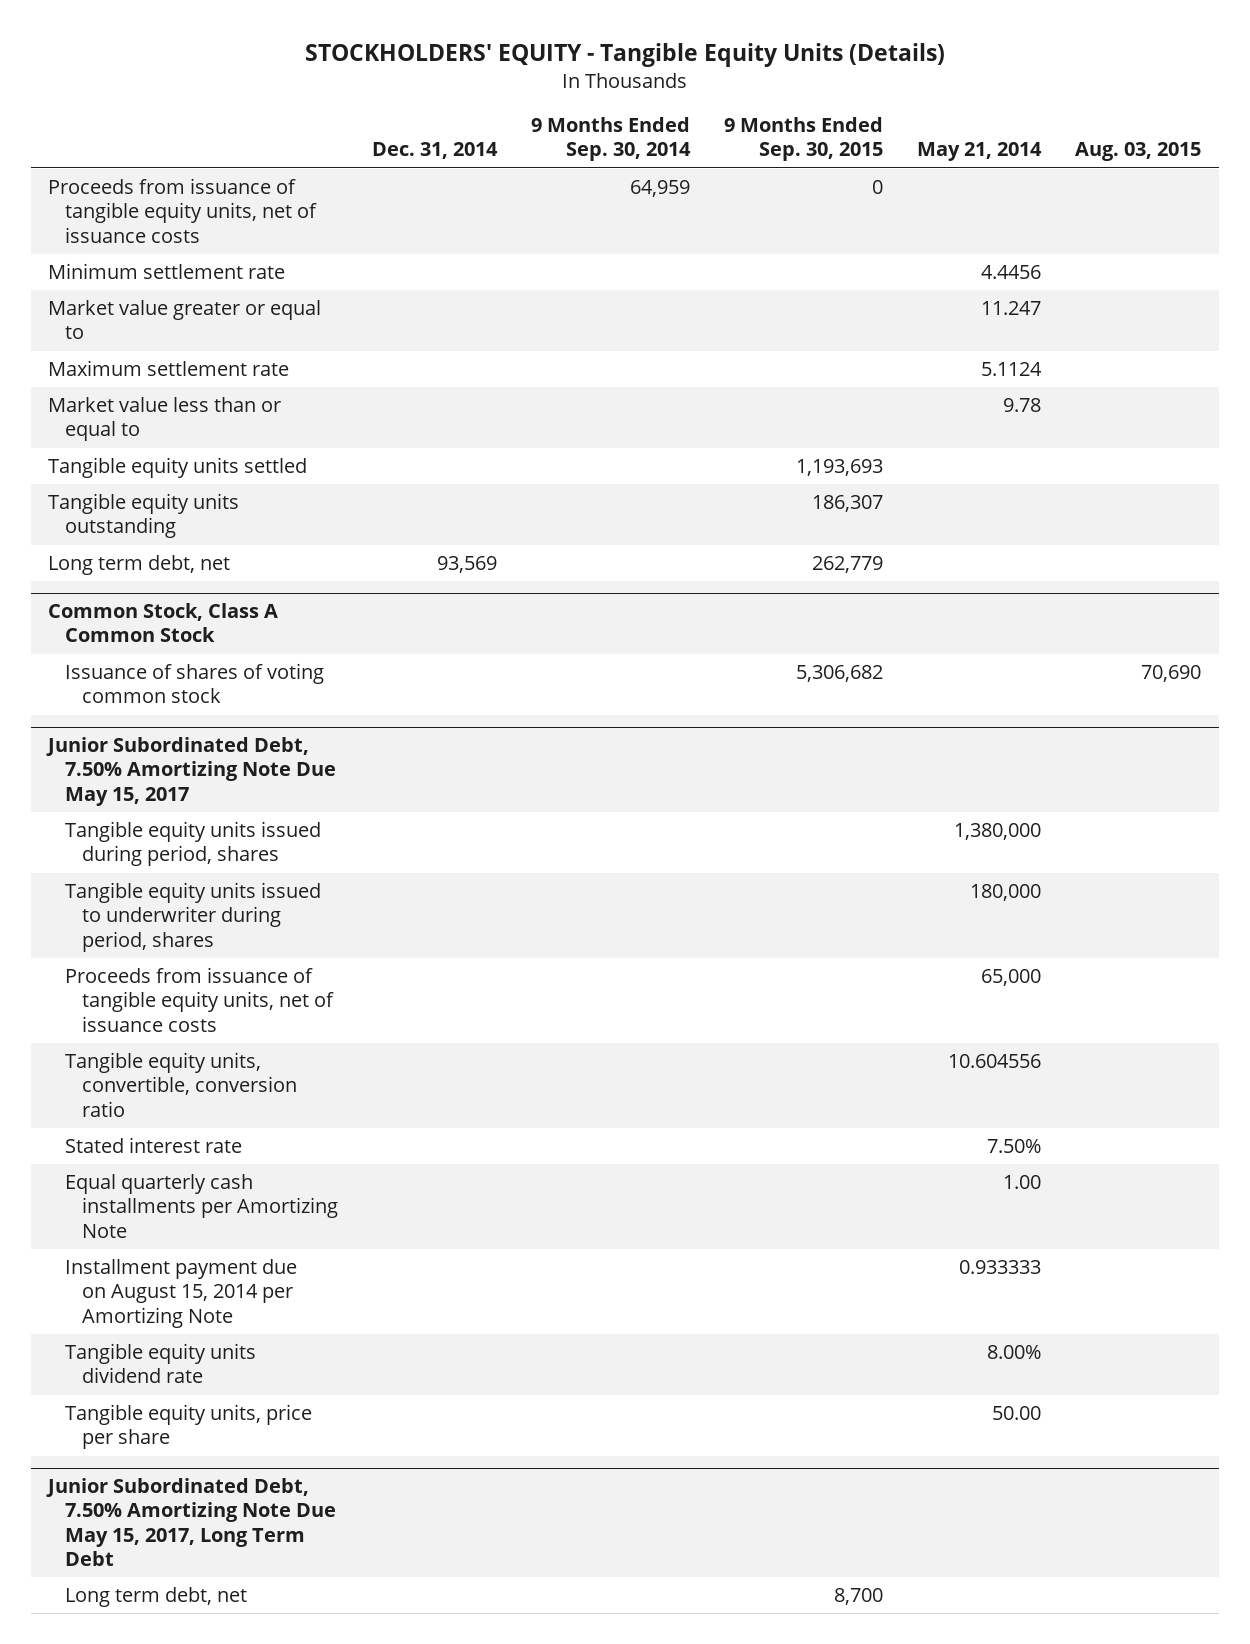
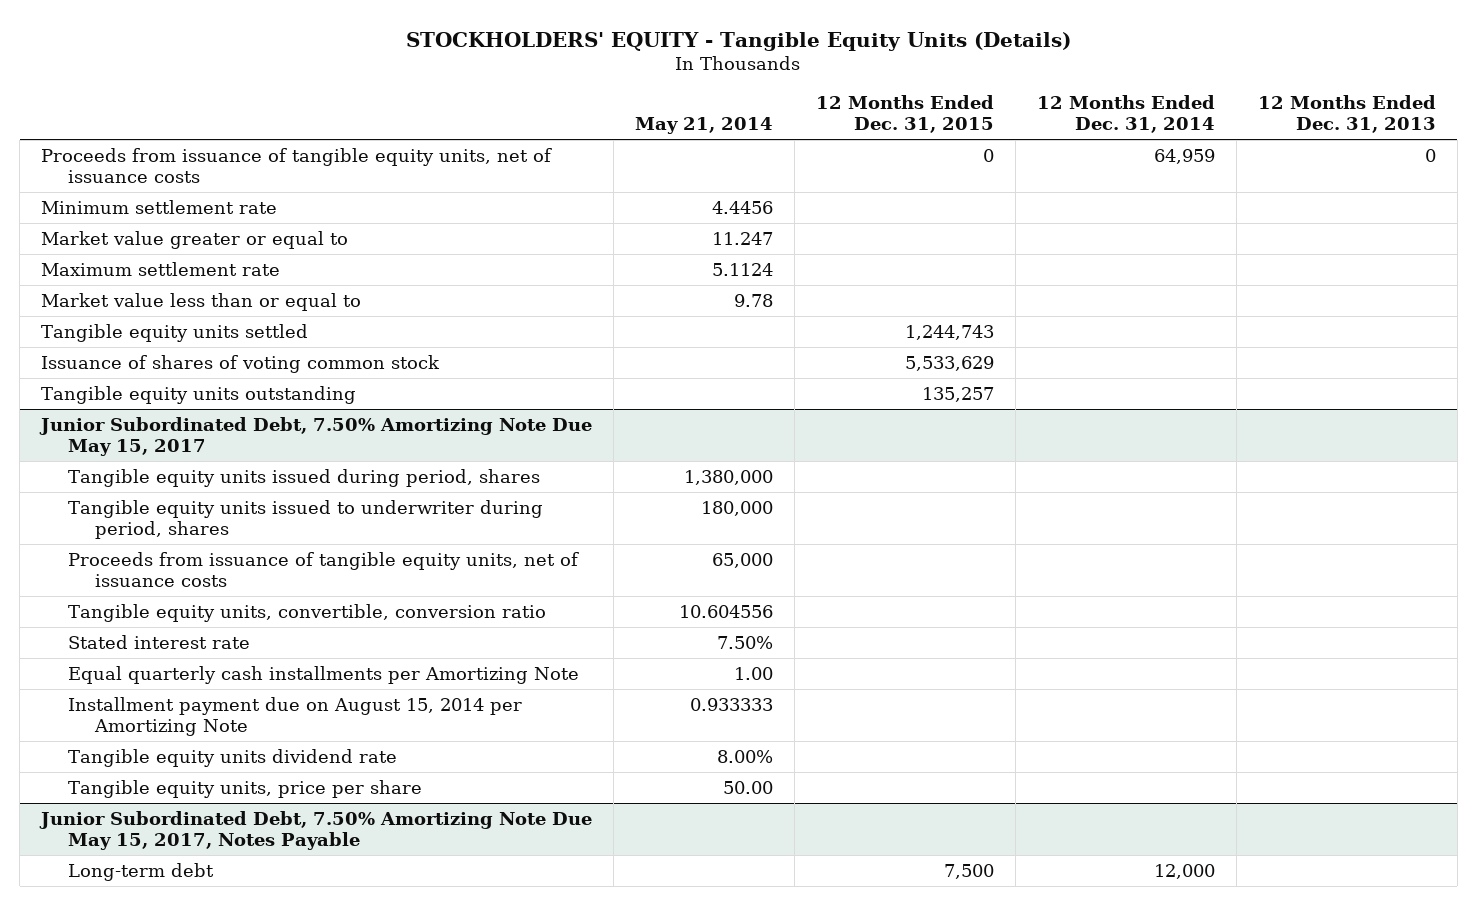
- | Dec. 31, 2014 | 9 Months Ended Sep. 30, 2014 | 9 Months Ended Sep. 30, 2015 | May 21, 2014 | Aug. 03, 2015
+ | May 21, 2014 | 12 Months Ended Dec. 31, 2015 | 12 Months Ended Dec. 31, 2014 | 12 Months Ended Dec. 31, 2013
- Long term debt, net | 93,569 | | 262,779 | |
- Common Stock, Class A Common Stock
moved down: Tangible equity units outstanding | | 135,257 | |
- Junior Subordinated Debt, 7.50% Amortizing Note Due May 15, 2017, Long Term Debt
- Long term debt, net | | | 8,700 | |
+ Junior Subordinated Debt, 7.50% Amortizing Note Due May 15, 2017, Notes Payable
+ Long-term debt | | 7,500 | 12,000 |

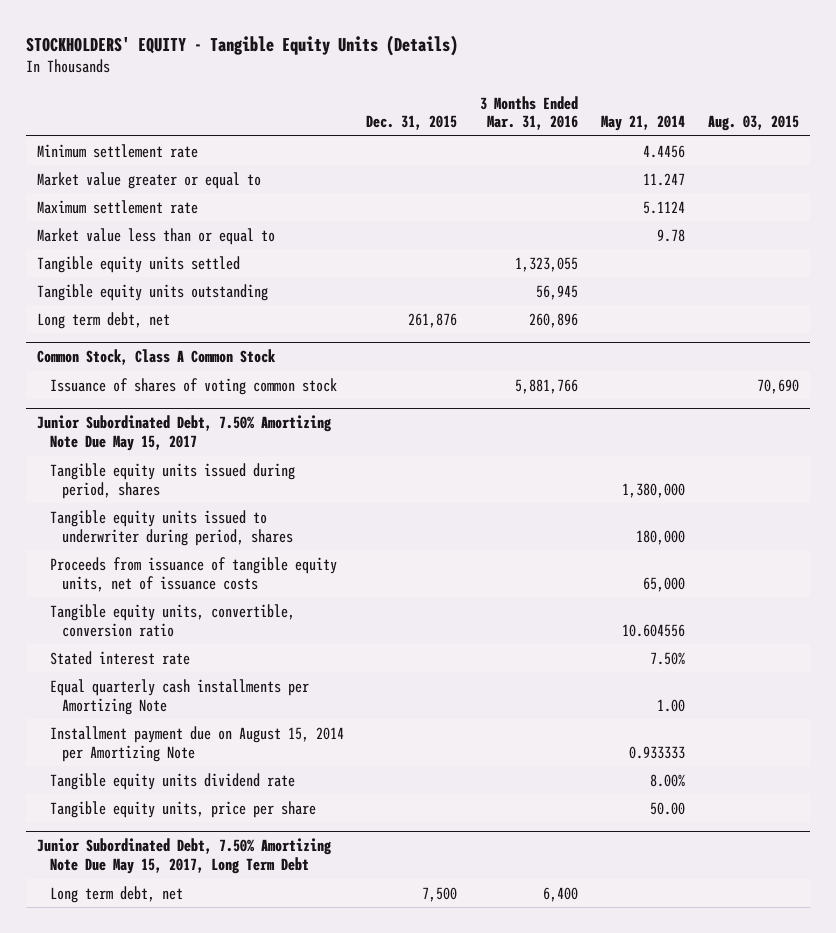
- | May 21, 2014 | 12 Months Ended Dec. 31, 2015 | 12 Months Ended Dec. 31, 2014 | 12 Months Ended Dec. 31, 2013
+ | Dec. 31, 2015 | 3 Months Ended Mar. 31, 2016 | May 21, 2014 | Aug. 03, 2015
- Proceeds from issuance of tangible equity units, net of issuance costs | | 0 | 64,959 | 0
- Issuance of shares of voting common stock | | 5,533,629 | |
+ Long term debt, net | 261,876 | 260,896 | |
+ Common Stock, Class A Common Stock
+ Issuance of shares of voting common stock | | 5,881,766 | | 70,690
- Junior Subordinated Debt, 7.50% Amortizing Note Due May 15, 2017, Notes Payable
- Long-term debt | | 7,500 | 12,000 |
+ Junior Subordinated Debt, 7.50% Amortizing Note Due May 15, 2017, Long Term Debt
+ Long term debt, net | 7,500 | 6,400 | |

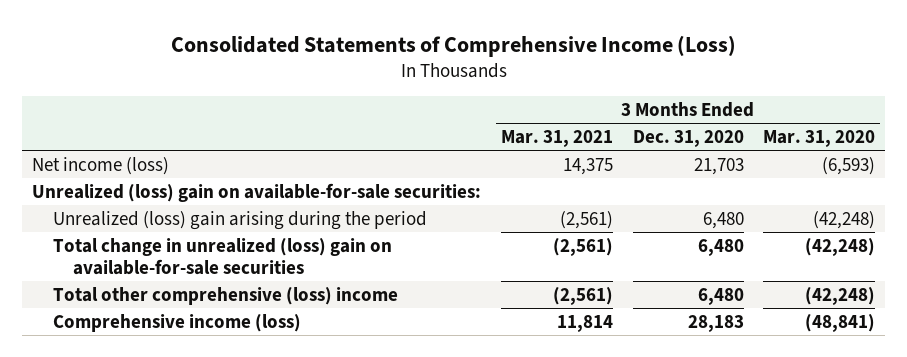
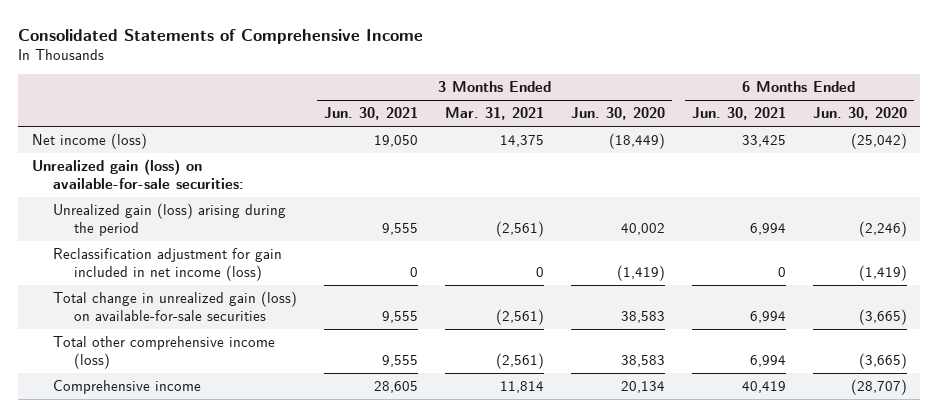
- Consolidated Statements of Comprehensive Income (Loss)
+ Consolidated Statements of Comprehensive Income
- | 3 Months Ended Mar. 31, 2021 | 3 Months Ended Dec. 31, 2020 | 3 Months Ended Mar. 31, 2020
+ | 3 Months Ended Jun. 30, 2021 | 3 Months Ended Mar. 31, 2021 | 3 Months Ended Jun. 30, 2020 | 6 Months Ended Jun. 30, 2021 | 6 Months Ended Jun. 30, 2020
- Unrealized (loss) gain on available-for-sale securities:
- Unrealized (loss) gain arising during the period | (2,561) | 6,480 | (42,248)
- Total change in unrealized (loss) gain on available-for-sale securities | (2,561) | 6,480 | (42,248)
- Total other comprehensive (loss) income | (2,561) | 6,480 | (42,248)
- Comprehensive income (loss) | 11,814 | 28,183 | (48,841)
+ Unrealized gain (loss) on available-for-sale securities:
+ Unrealized gain (loss) arising during the period | 9,555 | (2,561) | 40,002 | 6,994 | (2,246)
+ Reclassification adjustment for gain included in net income (loss) | 0 | 0 | (1,419) | 0 | (1,419)
+ Total change in unrealized gain (loss) on available-for-sale securities | 9,555 | (2,561) | 38,583 | 6,994 | (3,665)
+ Total other comprehensive income (loss) | 9,555 | (2,561) | 38,583 | 6,994 | (3,665)
+ Comprehensive income | 28,605 | 11,814 | 20,134 | 40,419 | (28,707)

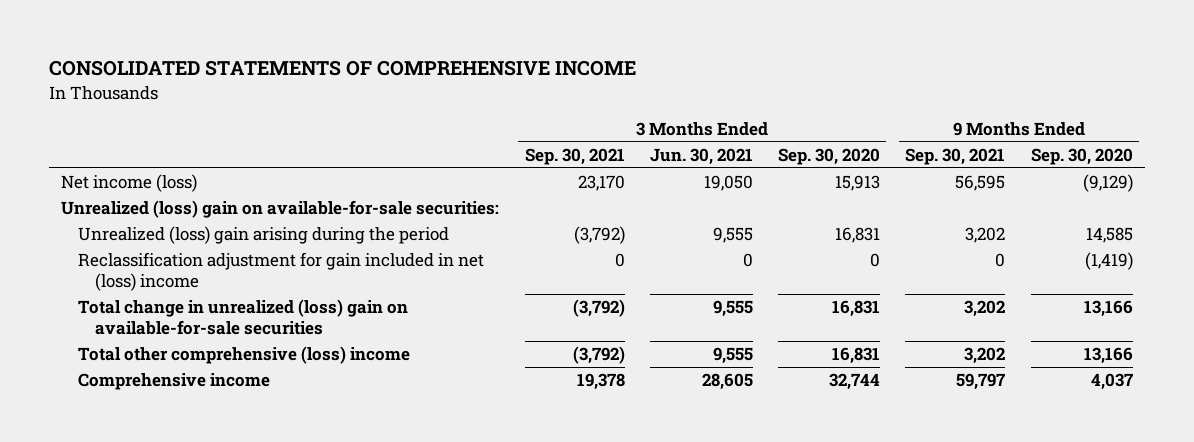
- Consolidated Statements of Comprehensive Income
+ CONSOLIDATED STATEMENTS OF COMPREHENSIVE INCOME
- | 3 Months Ended Jun. 30, 2021 | 3 Months Ended Mar. 31, 2021 | 3 Months Ended Jun. 30, 2020 | 6 Months Ended Jun. 30, 2021 | 6 Months Ended Jun. 30, 2020
+ | 3 Months Ended Sep. 30, 2021 | 3 Months Ended Jun. 30, 2021 | 3 Months Ended Sep. 30, 2020 | 9 Months Ended Sep. 30, 2021 | 9 Months Ended Sep. 30, 2020
- Unrealized gain (loss) on available-for-sale securities:
- Unrealized gain (loss) arising during the period | 9,555 | (2,561) | 40,002 | 6,994 | (2,246)
- Reclassification adjustment for gain included in net income (loss) | 0 | 0 | (1,419) | 0 | (1,419)
- Total change in unrealized gain (loss) on available-for-sale securities | 9,555 | (2,561) | 38,583 | 6,994 | (3,665)
- Total other comprehensive income (loss) | 9,555 | (2,561) | 38,583 | 6,994 | (3,665)
+ Unrealized (loss) gain on available-for-sale securities:
+ Unrealized (loss) gain arising during the period | (3,792) | 9,555 | 16,831 | 3,202 | 14,585
+ Reclassification adjustment for gain included in net (loss) income | 0 | 0 | 0 | 0 | (1,419)
+ Total change in unrealized (loss) gain on available-for-sale securities | (3,792) | 9,555 | 16,831 | 3,202 | 13,166
+ Total other comprehensive (loss) income | (3,792) | 9,555 | 16,831 | 3,202 | 13,166

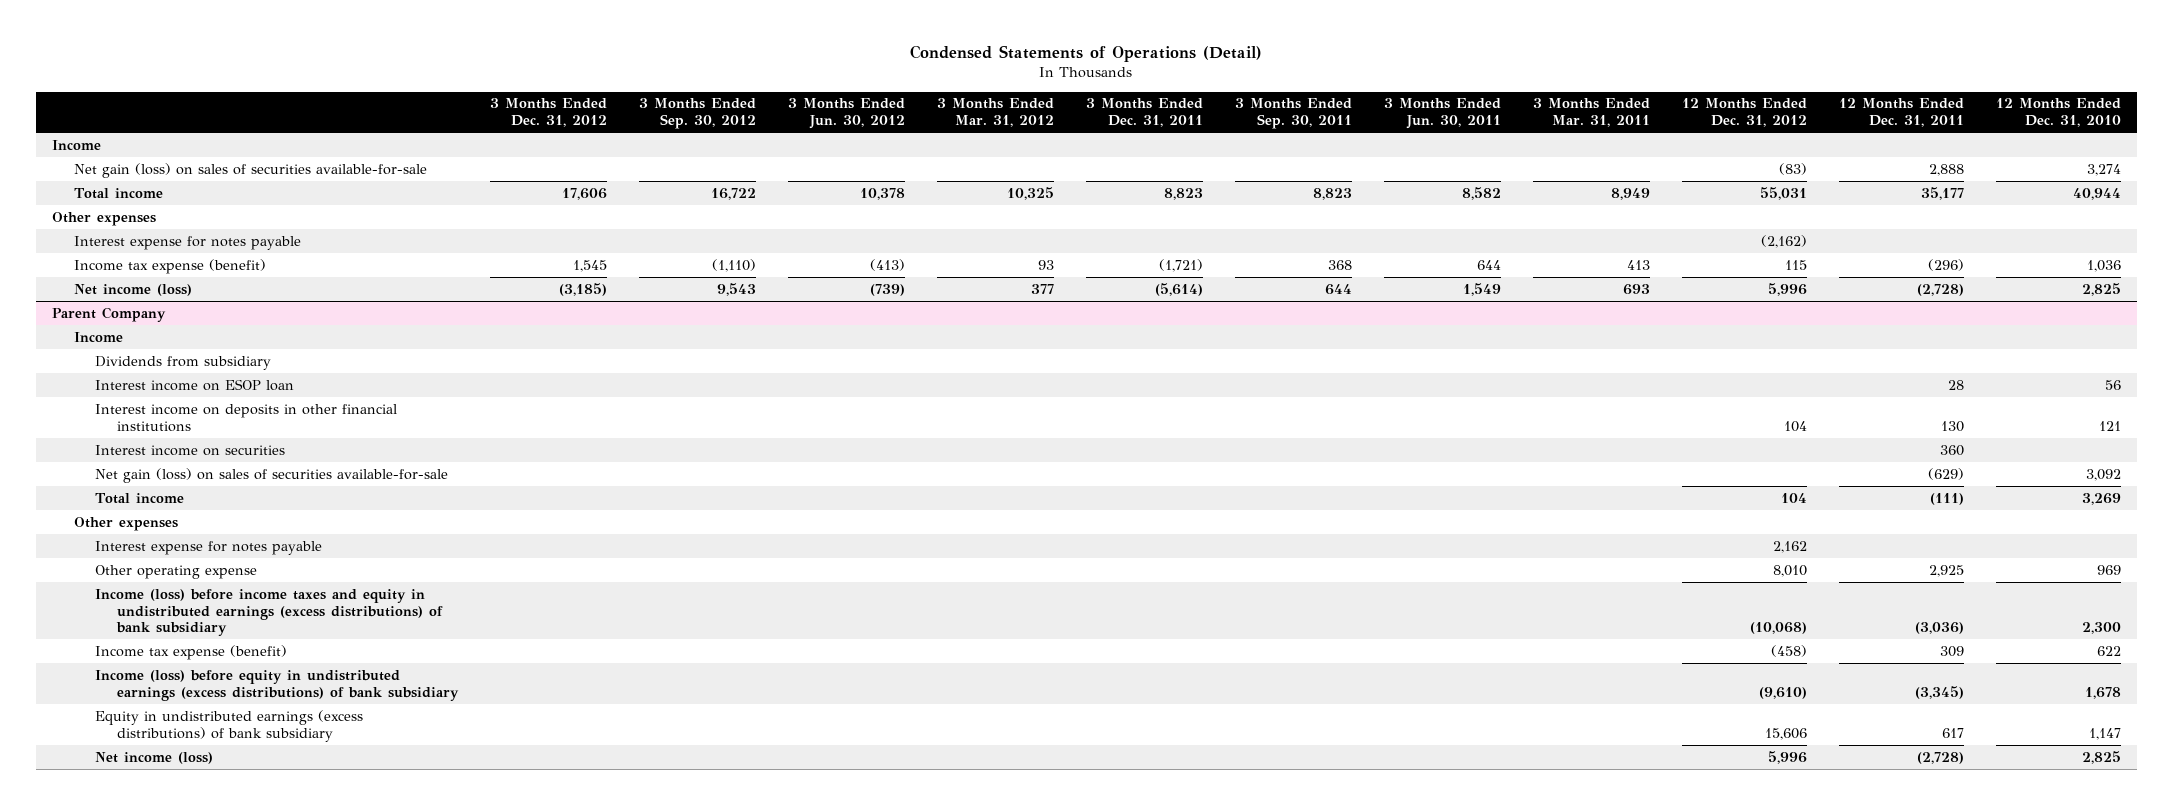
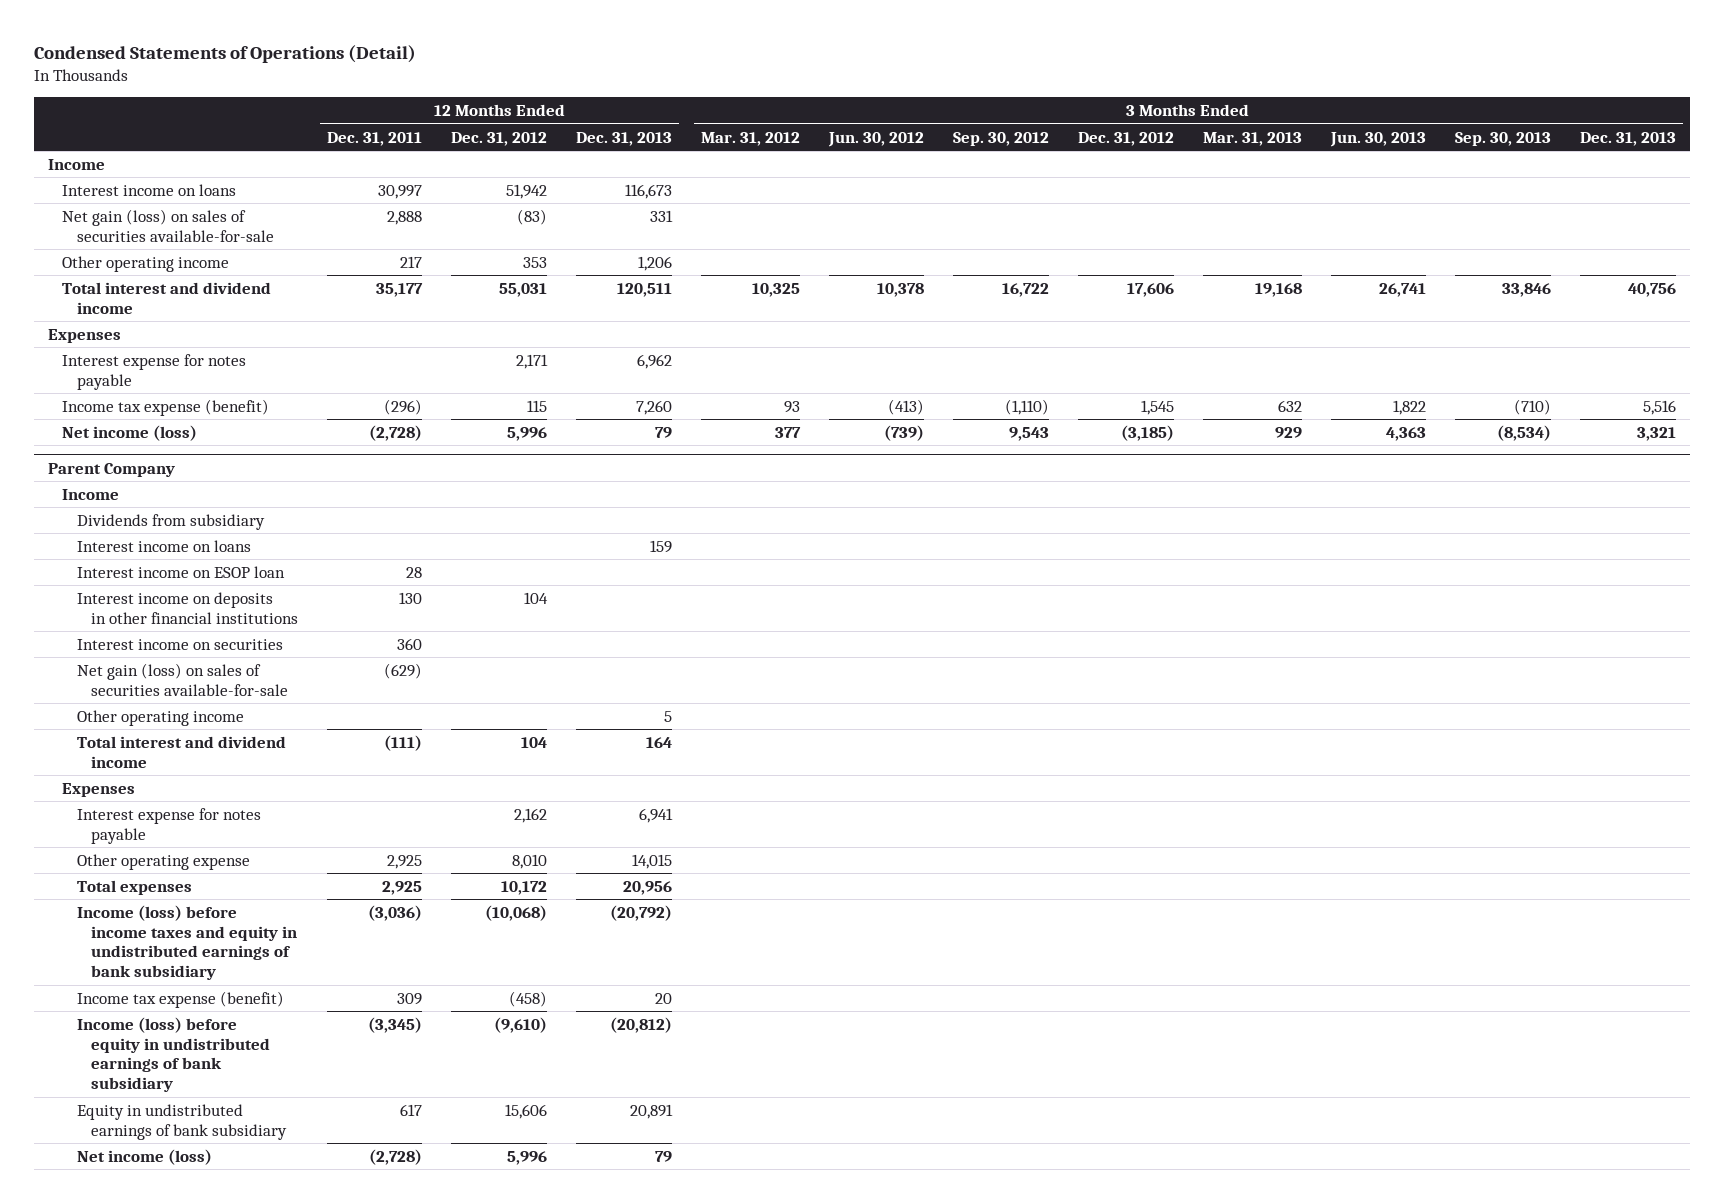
- | 3 Months Ended Dec. 31, 2012 | 3 Months Ended Sep. 30, 2012 | 3 Months Ended Jun. 30, 2012 | 3 Months Ended Mar. 31, 2012 | 3 Months Ended Dec. 31, 2011 | 3 Months Ended Sep. 30, 2011 | 3 Months Ended Jun. 30, 2011 | 3 Months Ended Mar. 31, 2011 | 12 Months Ended Dec. 31, 2012 | 12 Months Ended Dec. 31, 2011 | 12 Months Ended Dec. 31, 2010
+ | 12 Months Ended Dec. 31, 2011 | 12 Months Ended Dec. 31, 2012 | 12 Months Ended Dec. 31, 2013 | 3 Months Ended Mar. 31, 2012 | 3 Months Ended Jun. 30, 2012 | 3 Months Ended Sep. 30, 2012 | 3 Months Ended Dec. 31, 2012 | 3 Months Ended Mar. 31, 2013 | 3 Months Ended Jun. 30, 2013 | 3 Months Ended Sep. 30, 2013 | 3 Months Ended Dec. 31, 2013
+ Interest income on loans | 30,997 | 51,942 | 116,673 | | | | | | | |
- Total income | 17,606 | 16,722 | 10,378 | 10,325 | 8,823 | 8,823 | 8,582 | 8,949 | 55,031 | 35,177 | 40,944
- Other expenses
- Interest expense for notes payable | | | | | | | | | (2,162) | |
+ Other operating income | 217 | 353 | 1,206 | | | | | | | |
+ Total interest and dividend income | 35,177 | 55,031 | 120,511 | 10,325 | 10,378 | 16,722 | 17,606 | 19,168 | 26,741 | 33,846 | 40,756
+ Expenses
+ Interest expense for notes payable | | 2,171 | 6,962 | | | | | | | |
@ Parent Company
+ Interest income on loans | | | 159 | | | | | | | |
- Total income | | | | | | | | | 104 | (111) | 3,269
- Other expenses
+ Other operating income | | | 5 | | | | | | | |
+ Total interest and dividend income | (111) | 104 | 164 | | | | | | | |
+ Expenses
- Income (loss) before income taxes and equity in undistributed earnings (excess distributions) of bank subsidiary | | | | | | | | | (10,068) | (3,036) | 2,300
+ Total expenses | 2,925 | 10,172 | 20,956 | | | | | | | |
+ Income (loss) before income taxes and equity in undistributed earnings of bank subsidiary | (3,036) | (10,068) | (20,792) | | | | | | | |
- Income (loss) before equity in undistributed earnings (excess distributions) of bank subsidiary | | | | | | | | | (9,610) | (3,345) | 1,678
- Equity in undistributed earnings (excess distributions) of bank subsidiary | | | | | | | | | 15,606 | 617 | 1,147
+ Income (loss) before equity in undistributed earnings of bank subsidiary | (3,345) | (9,610) | (20,812) | | | | | | | |
+ Equity in undistributed earnings of bank subsidiary | 617 | 15,606 | 20,891 | | | | | | | |

